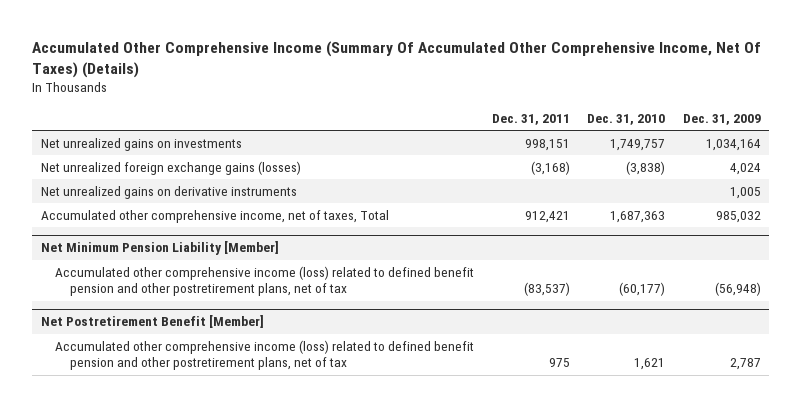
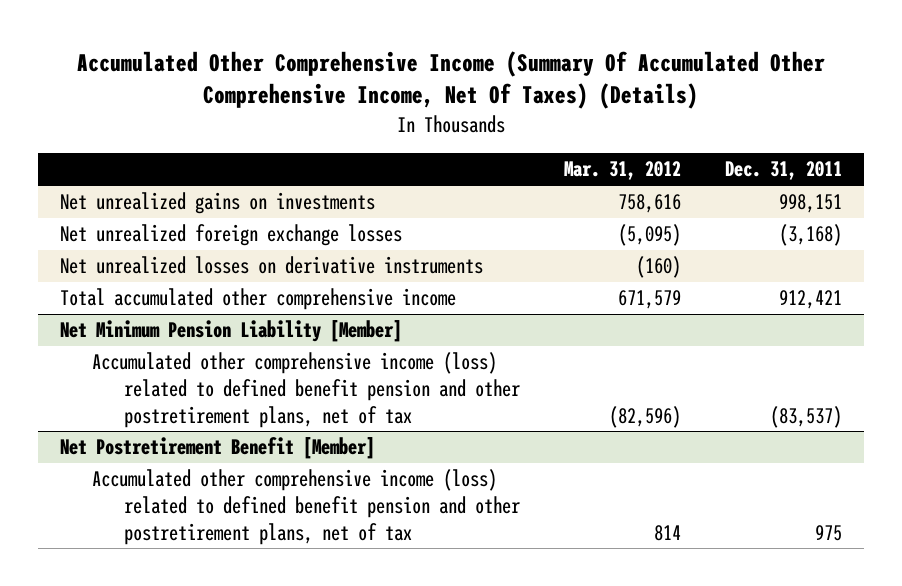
- | Dec. 31, 2011 | Dec. 31, 2010 | Dec. 31, 2009
+ | Mar. 31, 2012 | Dec. 31, 2011
- Net unrealized foreign exchange gains (losses) | (3,168) | (3,838) | 4,024
- Net unrealized gains on derivative instruments | | | 1,005
- Accumulated other comprehensive income, net of taxes, Total | 912,421 | 1,687,363 | 985,032
+ Net unrealized foreign exchange losses | (5,095) | (3,168)
+ Net unrealized losses on derivative instruments | (160) |
+ Total accumulated other comprehensive income | 671,579 | 912,421

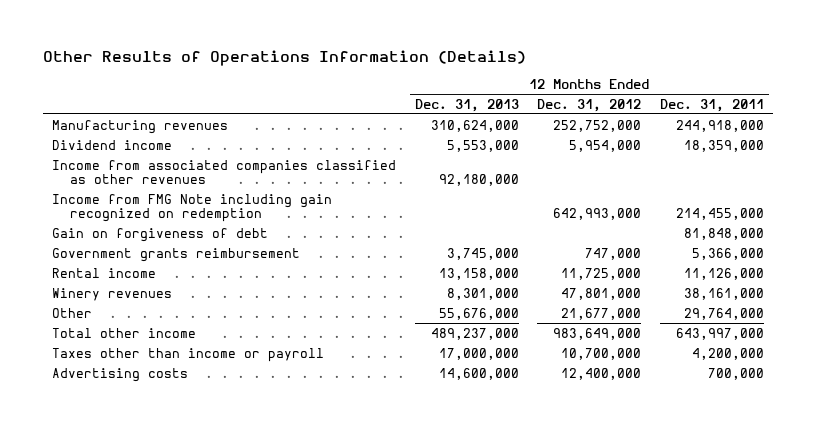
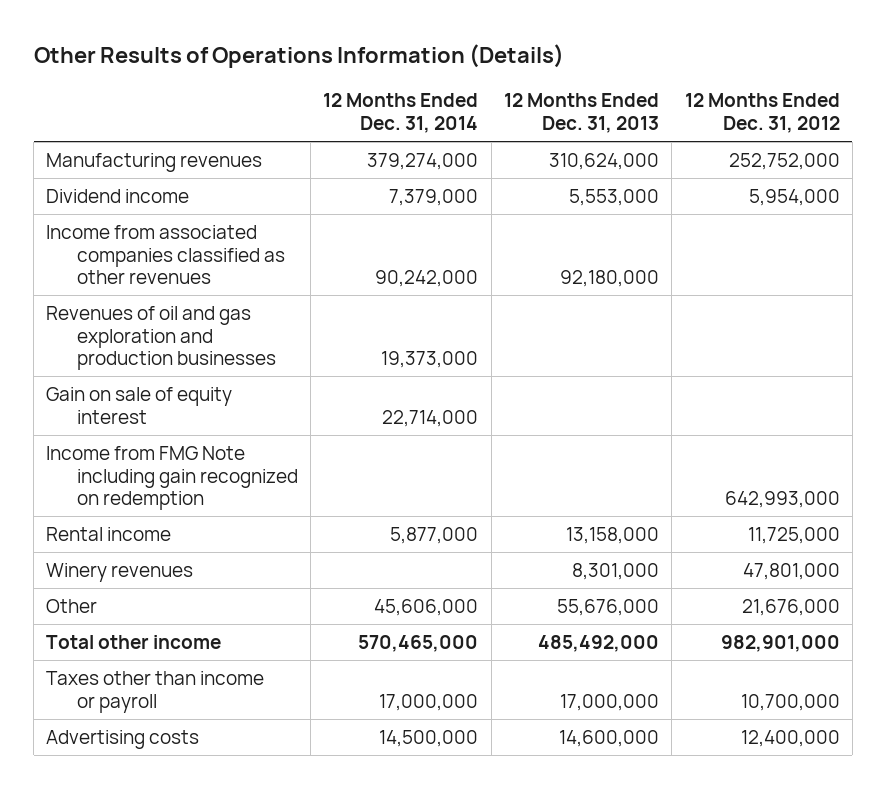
- | 12 Months Ended Dec. 31, 2013 | 12 Months Ended Dec. 31, 2012 | 12 Months Ended Dec. 31, 2011
+ | 12 Months Ended Dec. 31, 2014 | 12 Months Ended Dec. 31, 2013 | 12 Months Ended Dec. 31, 2012
+ Revenues of oil and gas exploration and production businesses | 19,373,000 | |
+ Gain on sale of equity interest | 22,714,000 | |
- Gain on forgiveness of debt | | | 81,848,000
- Government grants reimbursement | 3,745,000 | 747,000 | 5,366,000
- Other | 55,676,000 | 21,677,000 | 29,764,000
- Total other income | 489,237,000 | 983,649,000 | 643,997,000
+ Other | 45,606,000 | 55,676,000 | 21,676,000
+ Total other income | 570,465,000 | 485,492,000 | 982,901,000

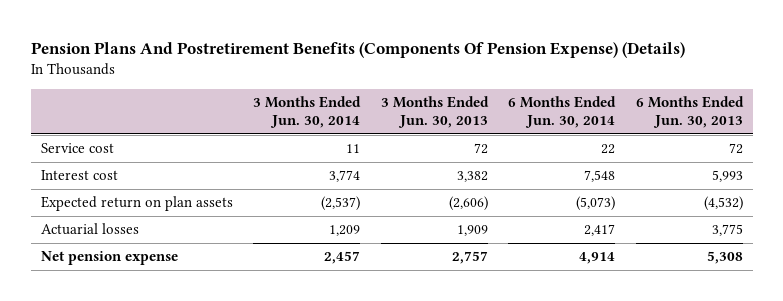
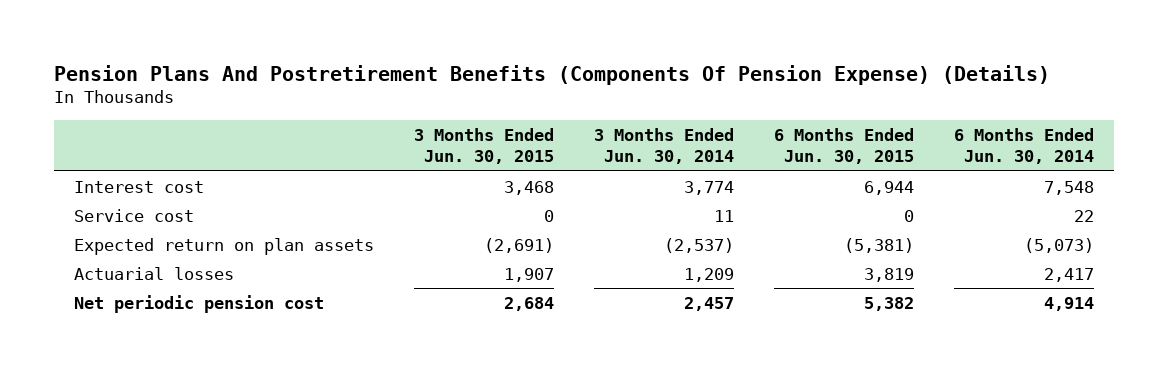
- | 3 Months Ended Jun. 30, 2014 | 3 Months Ended Jun. 30, 2013 | 6 Months Ended Jun. 30, 2014 | 6 Months Ended Jun. 30, 2013
+ | 3 Months Ended Jun. 30, 2015 | 3 Months Ended Jun. 30, 2014 | 6 Months Ended Jun. 30, 2015 | 6 Months Ended Jun. 30, 2014
moved down: Service cost | 0 | 11 | 0 | 22
- Net pension expense | 2,457 | 2,757 | 4,914 | 5,308
+ Net periodic pension cost | 2,684 | 2,457 | 5,382 | 4,914

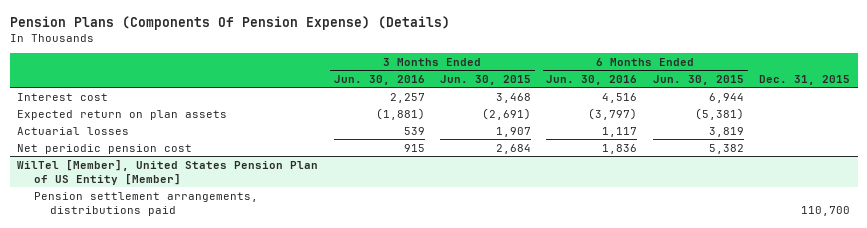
- Pension Plans And Postretirement Benefits (Components Of Pension Expense) (Details)
+ Pension Plans (Components Of Pension Expense) (Details)
- | 3 Months Ended Jun. 30, 2015 | 3 Months Ended Jun. 30, 2014 | 6 Months Ended Jun. 30, 2015 | 6 Months Ended Jun. 30, 2014
+ | 3 Months Ended Jun. 30, 2016 | 3 Months Ended Jun. 30, 2015 | 6 Months Ended Jun. 30, 2016 | 6 Months Ended Jun. 30, 2015 | Dec. 31, 2015
- Service cost | 0 | 11 | 0 | 22
+ WilTel [Member], United States Pension Plan of US Entity [Member]
+ Pension settlement arrangements, distributions paid | | | | | 110,700

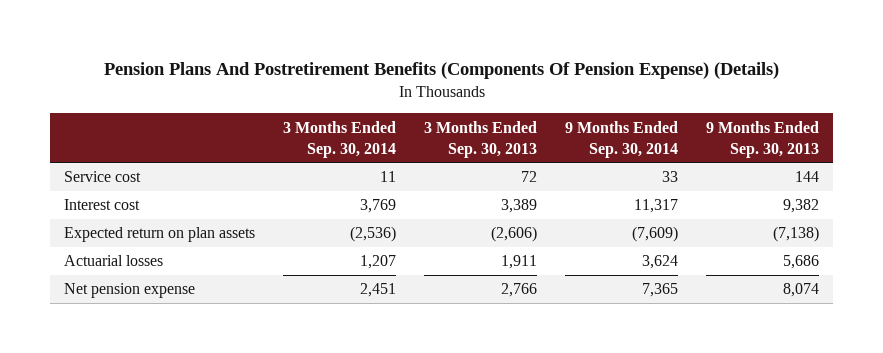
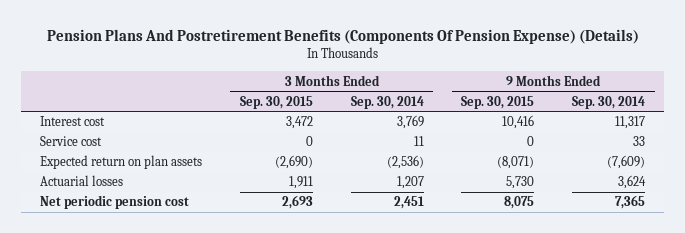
- | 3 Months Ended Sep. 30, 2014 | 3 Months Ended Sep. 30, 2013 | 9 Months Ended Sep. 30, 2014 | 9 Months Ended Sep. 30, 2013
+ | 3 Months Ended Sep. 30, 2015 | 3 Months Ended Sep. 30, 2014 | 9 Months Ended Sep. 30, 2015 | 9 Months Ended Sep. 30, 2014
moved down: Service cost | 0 | 11 | 0 | 33
- Net pension expense | 2,451 | 2,766 | 7,365 | 8,074
+ Net periodic pension cost | 2,693 | 2,451 | 8,075 | 7,365

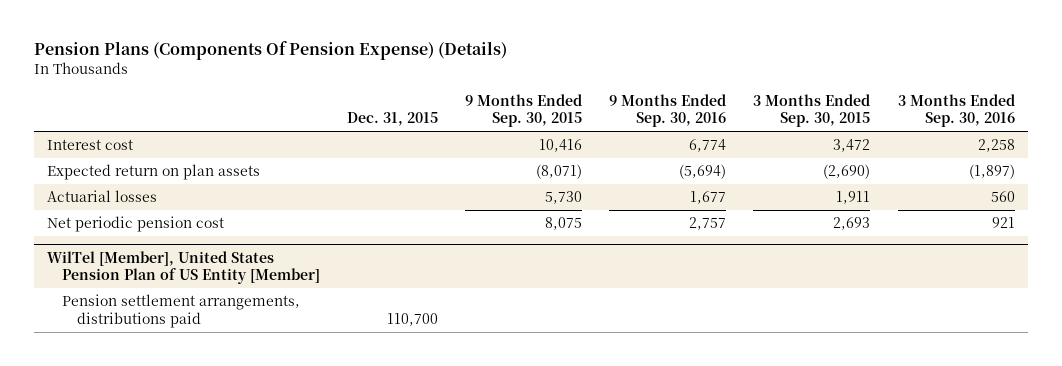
- Pension Plans And Postretirement Benefits (Components Of Pension Expense) (Details)
+ Pension Plans (Components Of Pension Expense) (Details)
- | 3 Months Ended Sep. 30, 2015 | 3 Months Ended Sep. 30, 2014 | 9 Months Ended Sep. 30, 2015 | 9 Months Ended Sep. 30, 2014
+ | Dec. 31, 2015 | 9 Months Ended Sep. 30, 2015 | 9 Months Ended Sep. 30, 2016 | 3 Months Ended Sep. 30, 2015 | 3 Months Ended Sep. 30, 2016
- Service cost | 0 | 11 | 0 | 33
+ WilTel [Member], United States Pension Plan of US Entity [Member]
+ Pension settlement arrangements, distributions paid | 110,700 | | | |

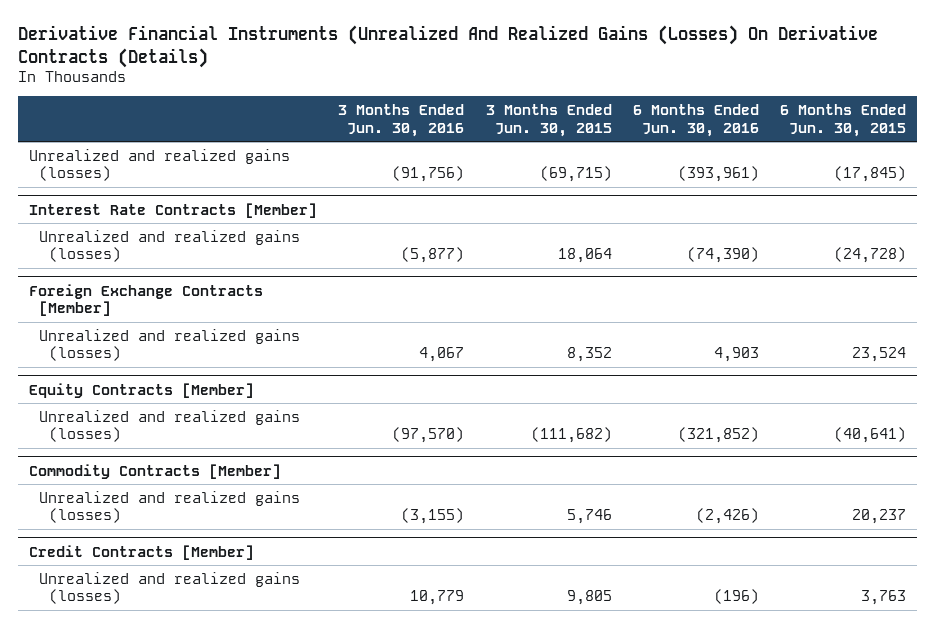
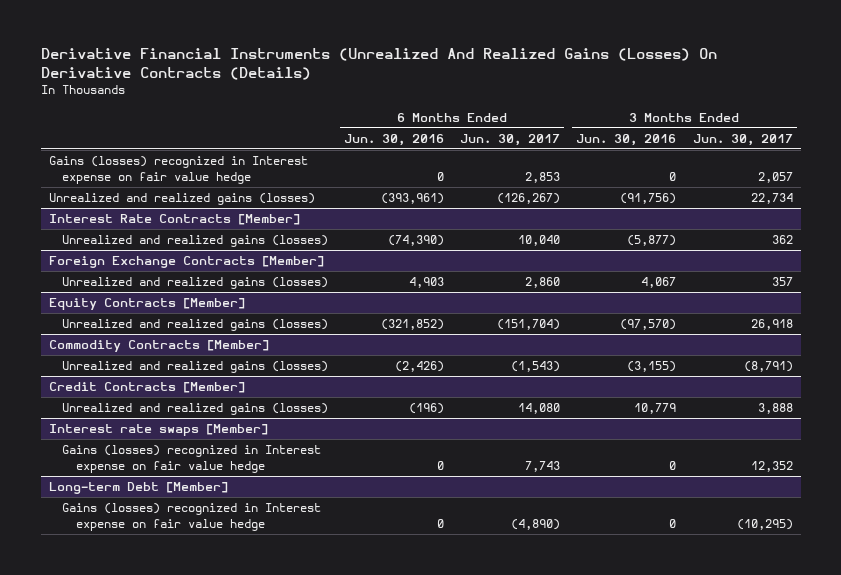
- | 3 Months Ended Jun. 30, 2016 | 3 Months Ended Jun. 30, 2015 | 6 Months Ended Jun. 30, 2016 | 6 Months Ended Jun. 30, 2015
+ | 6 Months Ended Jun. 30, 2016 | 6 Months Ended Jun. 30, 2017 | 3 Months Ended Jun. 30, 2016 | 3 Months Ended Jun. 30, 2017
+ Gains (losses) recognized in Interest expense on fair value hedge | 0 | 2,853 | 0 | 2,057
+ Interest rate swaps [Member]
+ Gains (losses) recognized in Interest expense on fair value hedge | 0 | 7,743 | 0 | 12,352
+ Long-term Debt [Member]
+ Gains (losses) recognized in Interest expense on fair value hedge | 0 | (4,890) | 0 | (10,295)

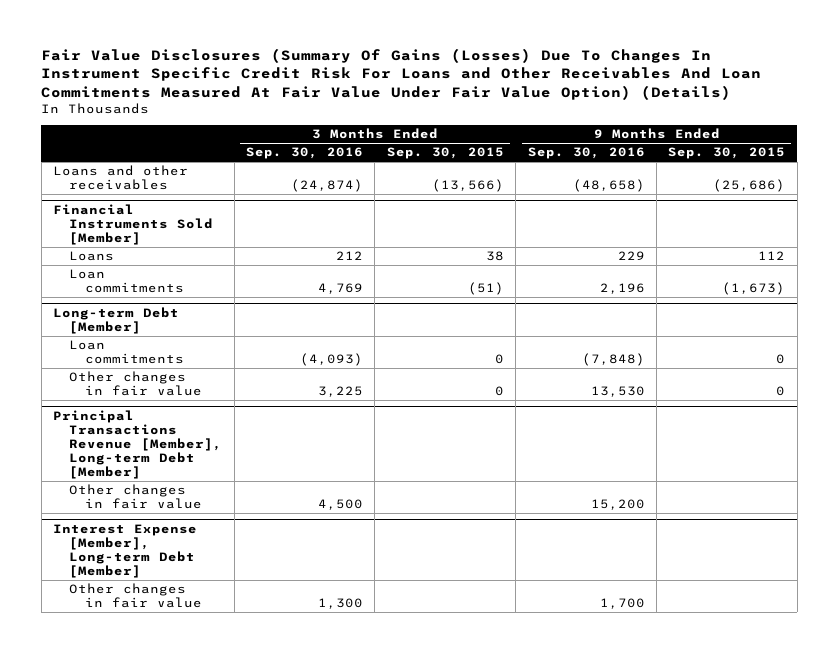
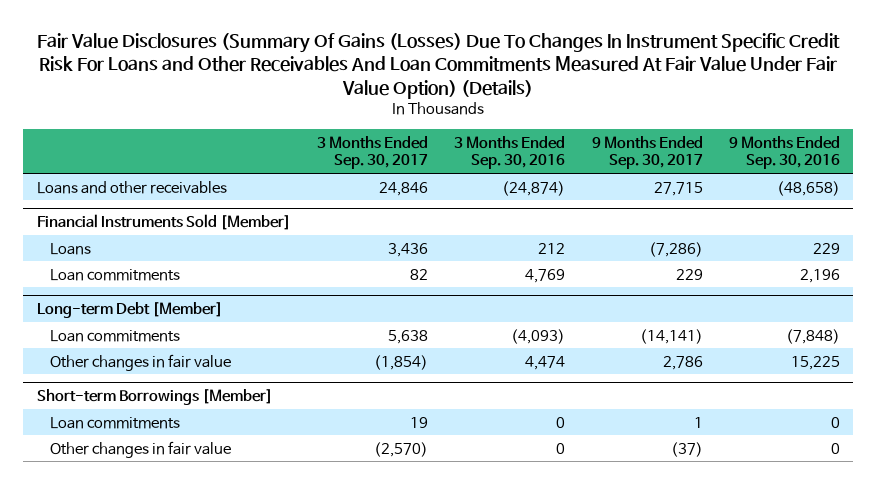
- | 3 Months Ended Sep. 30, 2016 | 3 Months Ended Sep. 30, 2015 | 9 Months Ended Sep. 30, 2016 | 9 Months Ended Sep. 30, 2015
+ | 3 Months Ended Sep. 30, 2017 | 3 Months Ended Sep. 30, 2016 | 9 Months Ended Sep. 30, 2017 | 9 Months Ended Sep. 30, 2016
@ Long-term Debt [Member]
- Other changes in fair value | 3,225 | 0 | 13,530 | 0
- Principal Transactions Revenue [Member], Long-term Debt [Member]
- Other changes in fair value | 4,500 | | 15,200 |
- Interest Expense [Member], Long-term Debt [Member]
- Other changes in fair value | 1,300 | | 1,700 |
@ Long-term Debt [Member]
+ Other changes in fair value | (1,854) | 4,474 | 2,786 | 15,225
+ Short-term Borrowings [Member]
+ Loan commitments | 19 | 0 | 1 | 0
+ Other changes in fair value | (2,570) | 0 | (37) | 0

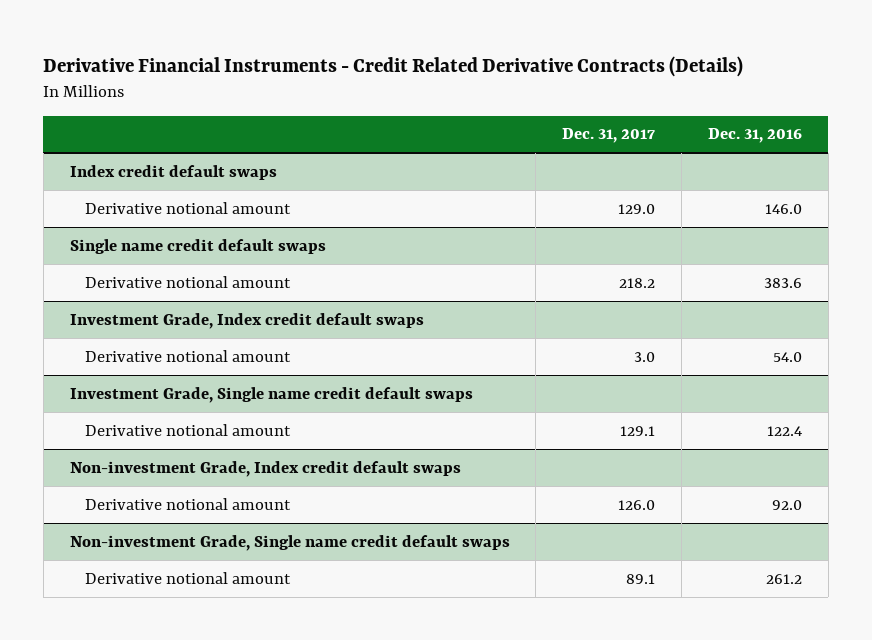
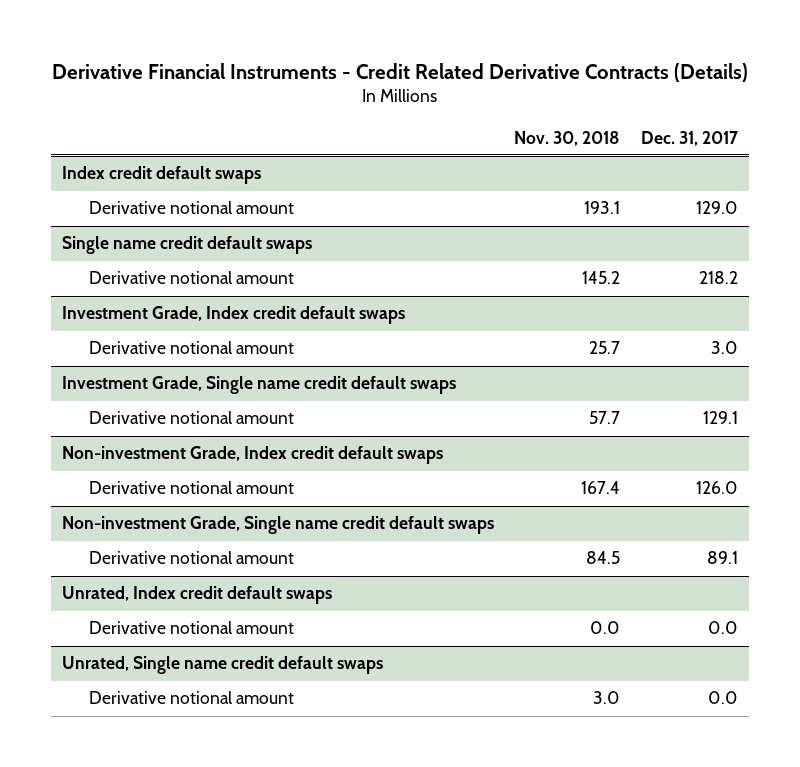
- | Dec. 31, 2017 | Dec. 31, 2016
+ | Nov. 30, 2018 | Dec. 31, 2017
+ Unrated, Index credit default swaps
+ Derivative notional amount | 0.0 | 0.0
+ Unrated, Single name credit default swaps
+ Derivative notional amount | 3.0 | 0.0

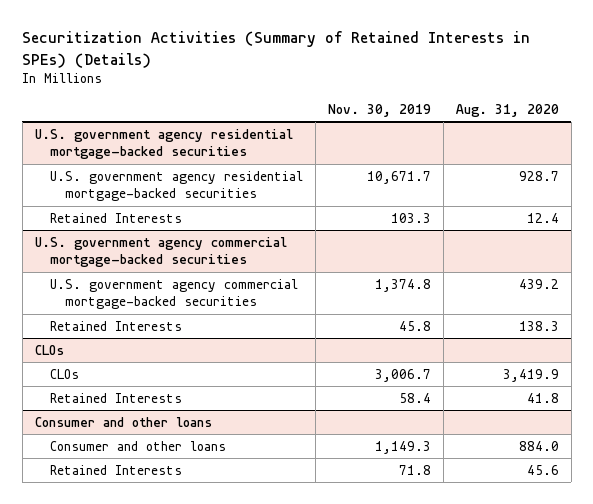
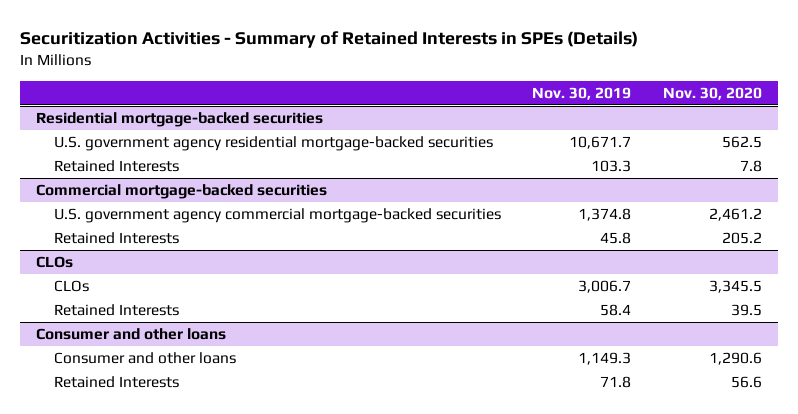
- Securitization Activities (Summary of Retained Interests in SPEs) (Details)
+ Securitization Activities - Summary of Retained Interests in SPEs (Details)
- | Nov. 30, 2019 | Aug. 31, 2020
+ | Nov. 30, 2019 | Nov. 30, 2020
- U.S. government agency residential mortgage-backed securities
+ Residential mortgage-backed securities
- U.S. government agency commercial mortgage-backed securities
+ Commercial mortgage-backed securities

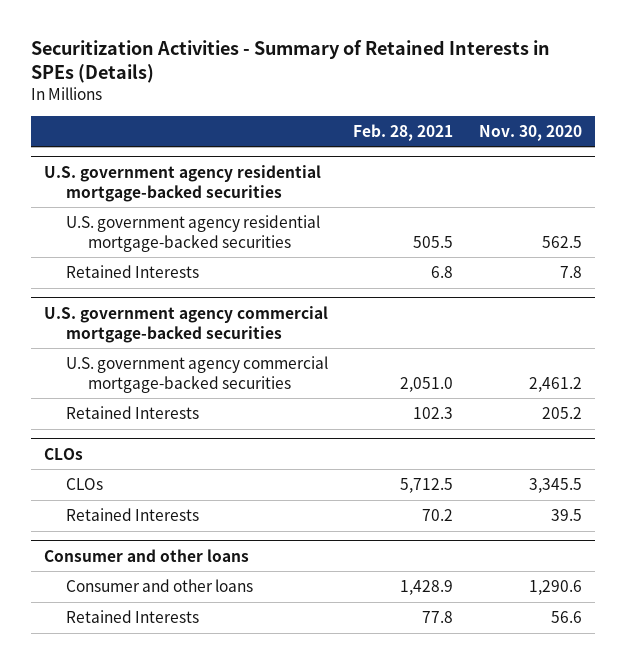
- | Nov. 30, 2019 | Nov. 30, 2020
+ | Feb. 28, 2021 | Nov. 30, 2020
- Residential mortgage-backed securities
+ U.S. government agency residential mortgage-backed securities
- Commercial mortgage-backed securities
+ U.S. government agency commercial mortgage-backed securities

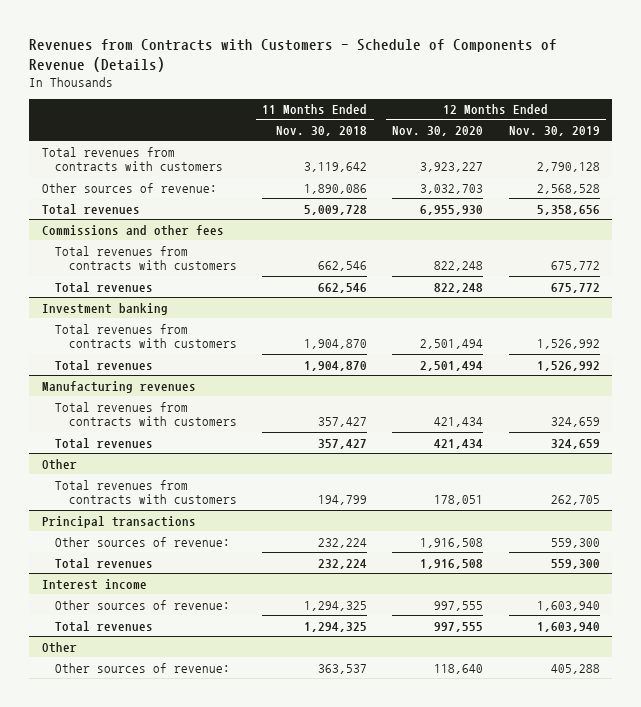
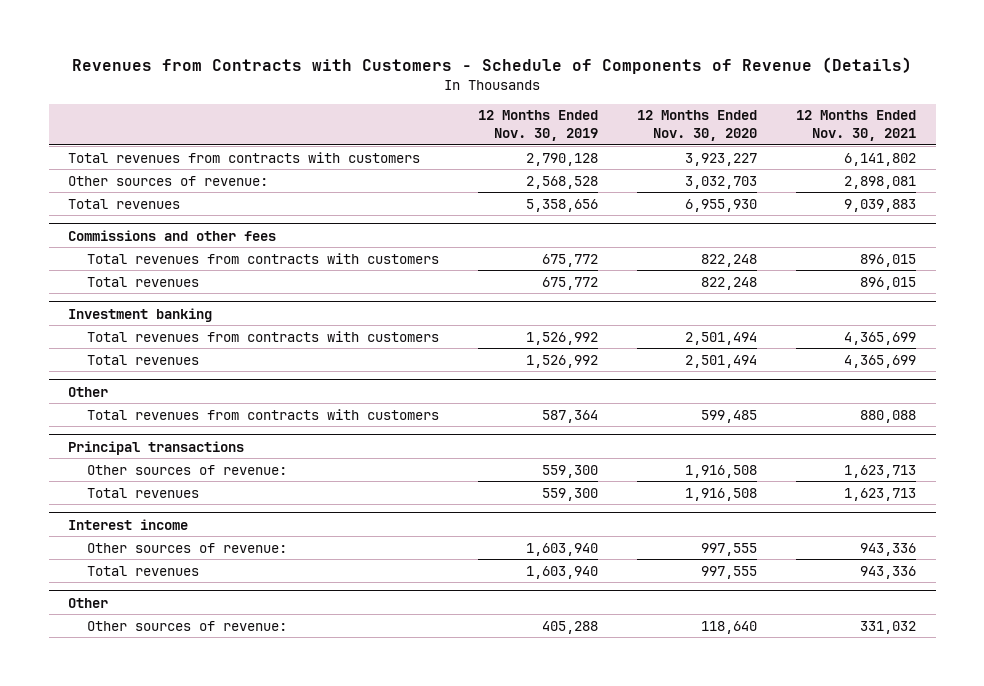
- | 11 Months Ended Nov. 30, 2018 | 12 Months Ended Nov. 30, 2020 | 12 Months Ended Nov. 30, 2019
+ | 12 Months Ended Nov. 30, 2019 | 12 Months Ended Nov. 30, 2020 | 12 Months Ended Nov. 30, 2021
- Manufacturing revenues
- Total revenues from contracts with customers | 357,427 | 421,434 | 324,659
- Total revenues | 357,427 | 421,434 | 324,659
@ Other
- Total revenues from contracts with customers | 194,799 | 178,051 | 262,705
+ Total revenues from contracts with customers | 587,364 | 599,485 | 880,088

